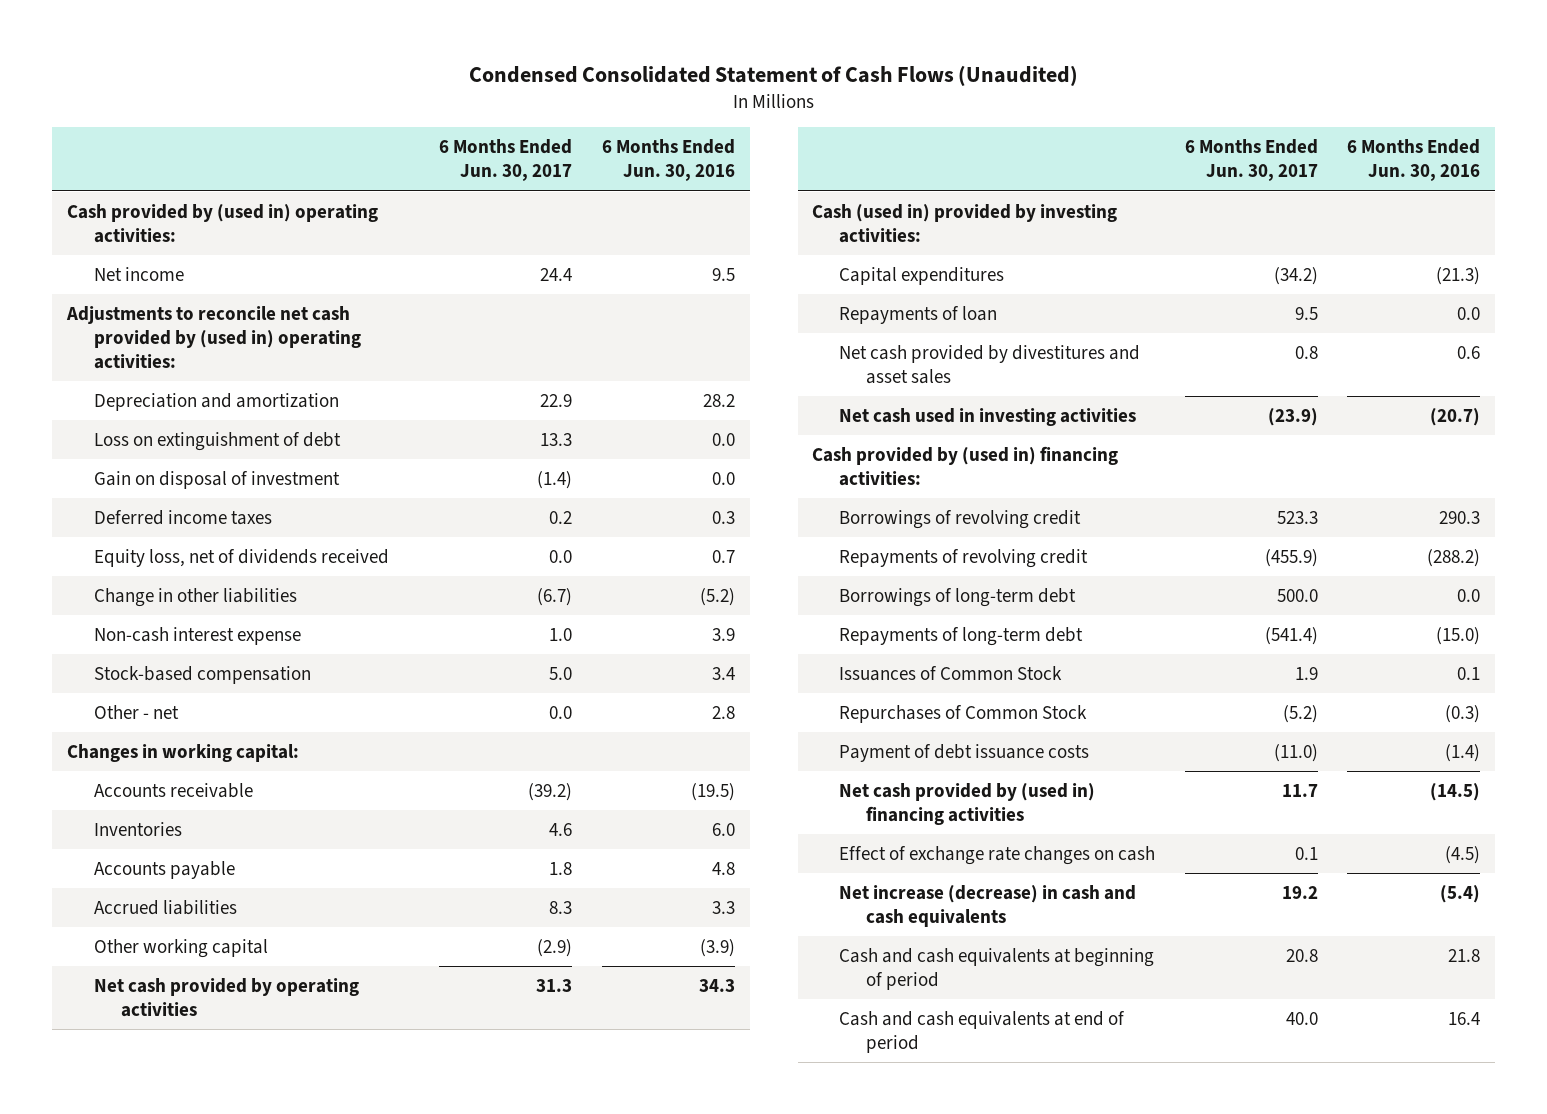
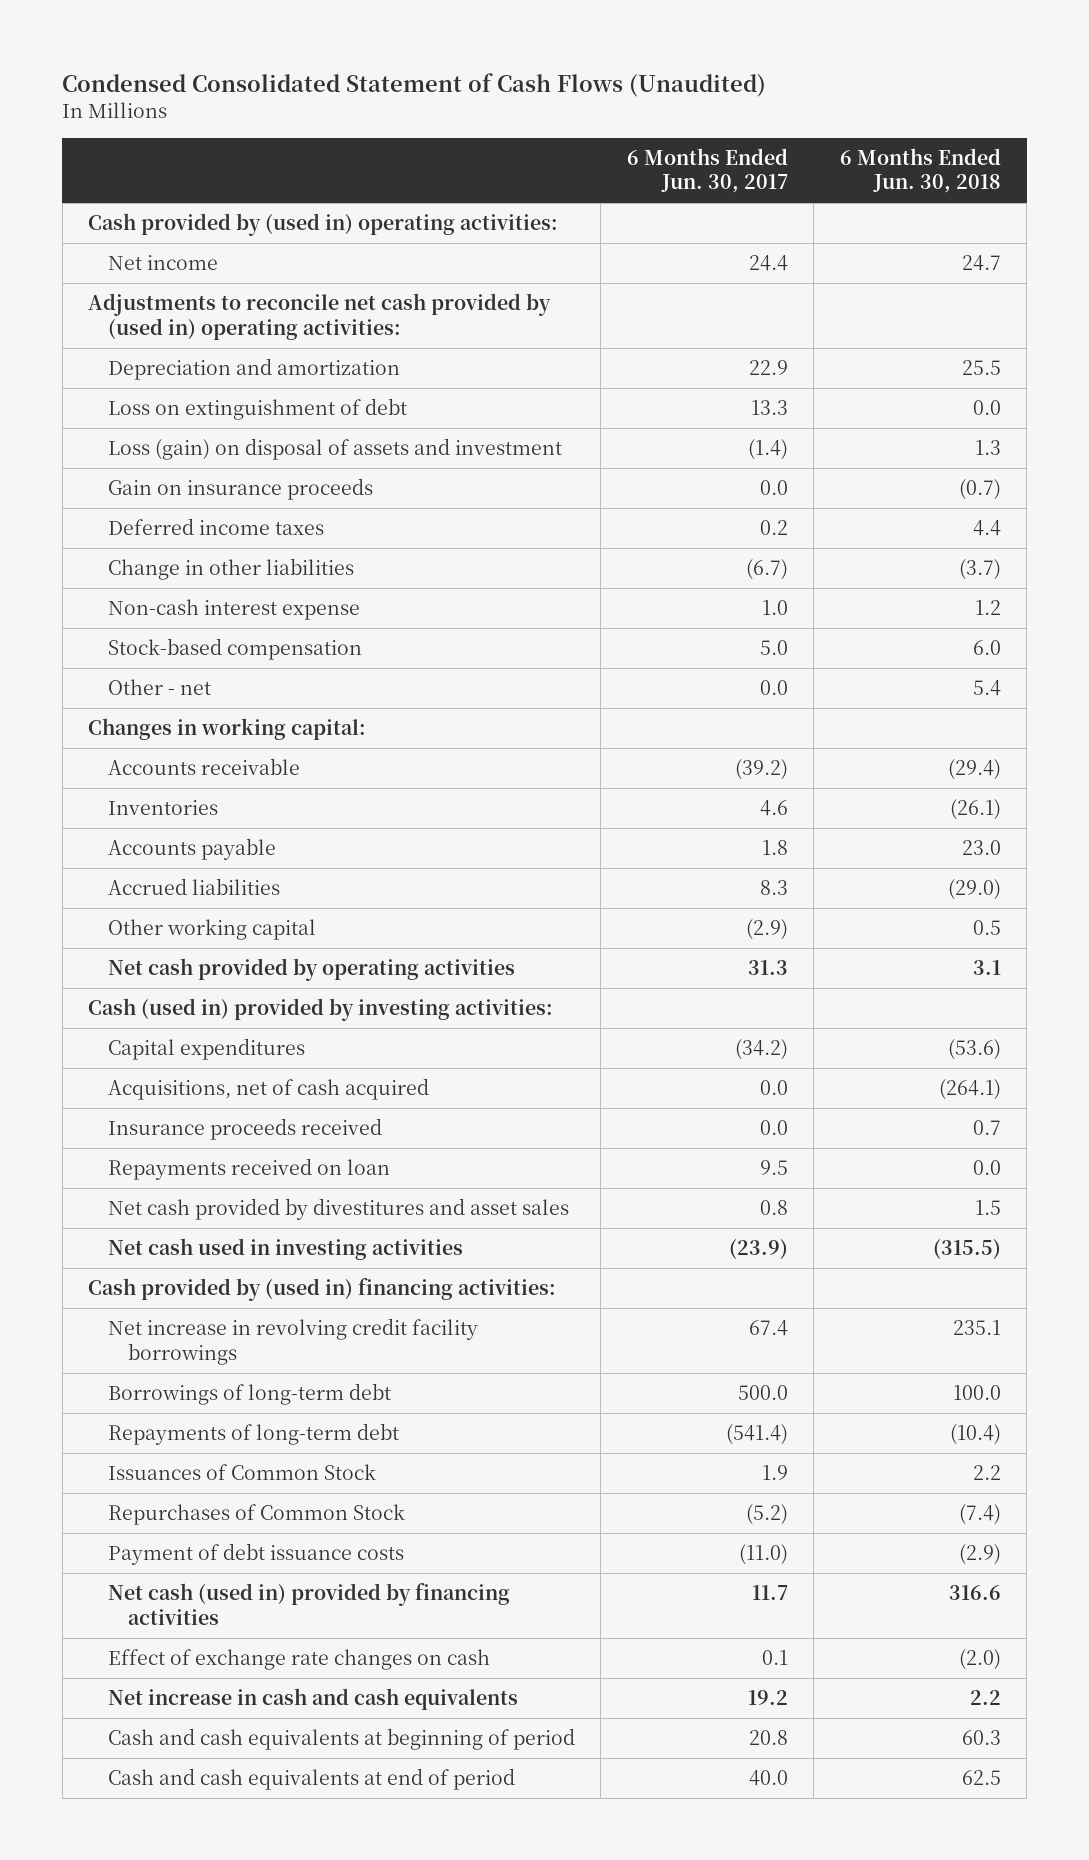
- | 6 Months Ended Jun. 30, 2017 | 6 Months Ended Jun. 30, 2016
+ | 6 Months Ended Jun. 30, 2017 | 6 Months Ended Jun. 30, 2018
- Gain on disposal of investment | (1.4) | 0.0
+ Loss (gain) on disposal of assets and investment | (1.4) | 1.3
+ Gain on insurance proceeds | 0.0 | (0.7)
- Equity loss, net of dividends received | 0.0 | 0.7
- Repayments of loan | 9.5 | 0.0
+ Acquisitions, net of cash acquired | 0.0 | (264.1)
+ Insurance proceeds received | 0.0 | 0.7
+ Repayments received on loan | 9.5 | 0.0
- Borrowings of revolving credit | 523.3 | 290.3
- Repayments of revolving credit | (455.9) | (288.2)
+ Net increase in revolving credit facility borrowings | 67.4 | 235.1
- Net cash provided by (used in) financing activities | 11.7 | (14.5)
+ Net cash (used in) provided by financing activities | 11.7 | 316.6
- Net increase (decrease) in cash and cash equivalents | 19.2 | (5.4)
+ Net increase in cash and cash equivalents | 19.2 | 2.2

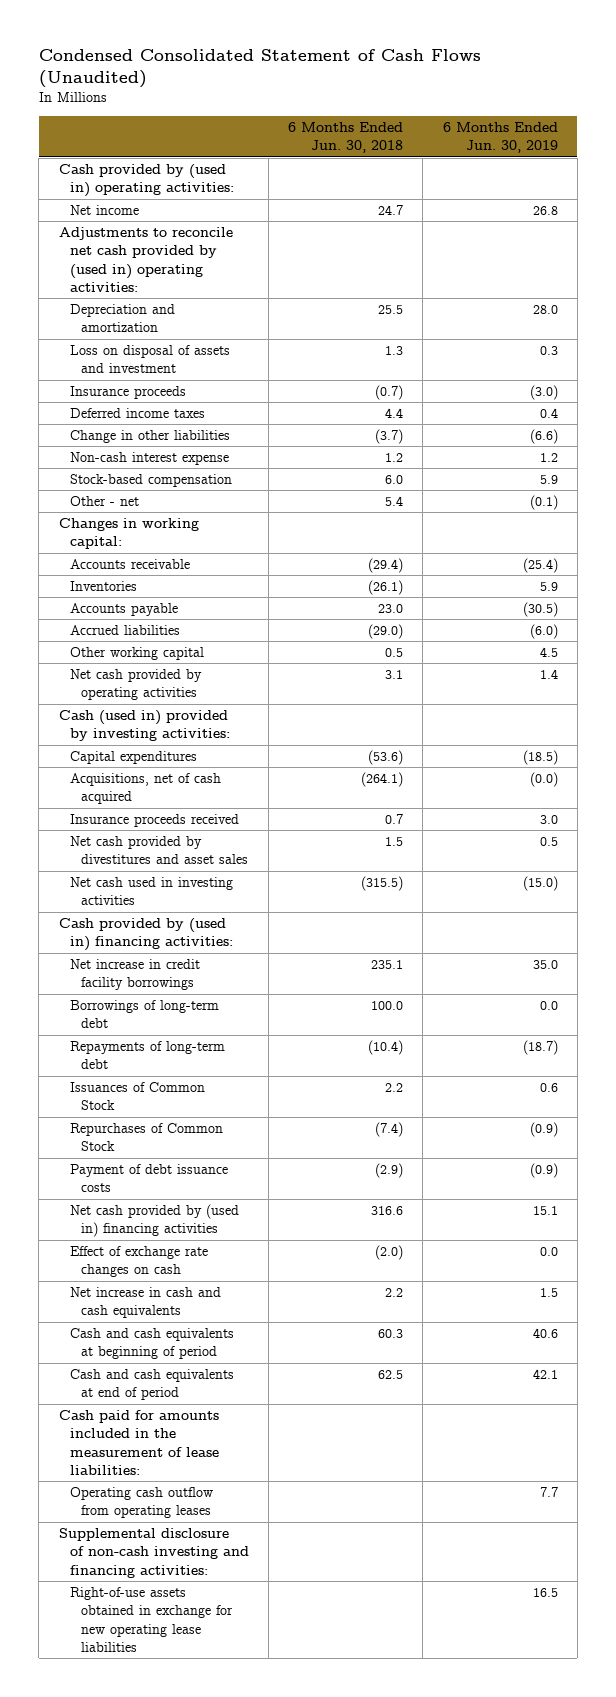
- | 6 Months Ended Jun. 30, 2017 | 6 Months Ended Jun. 30, 2018
+ | 6 Months Ended Jun. 30, 2018 | 6 Months Ended Jun. 30, 2019
- Loss on extinguishment of debt | 13.3 | 0.0
- Loss (gain) on disposal of assets and investment | (1.4) | 1.3
- Gain on insurance proceeds | 0.0 | (0.7)
+ Loss on disposal of assets and investment | 1.3 | 0.3
+ Insurance proceeds | (0.7) | (3.0)
- Repayments received on loan | 9.5 | 0.0
- Net increase in revolving credit facility borrowings | 67.4 | 235.1
+ Net increase in credit facility borrowings | 235.1 | 35.0
- Net cash (used in) provided by financing activities | 11.7 | 316.6
+ Net cash provided by (used in) financing activities | 316.6 | 15.1
+ Cash paid for amounts included in the measurement of lease liabilities:
+ Operating cash outflow from operating leases | | 7.7
+ Supplemental disclosure of non-cash investing and financing activities:
+ Right-of-use assets obtained in exchange for new operating lease liabilities | | 16.5

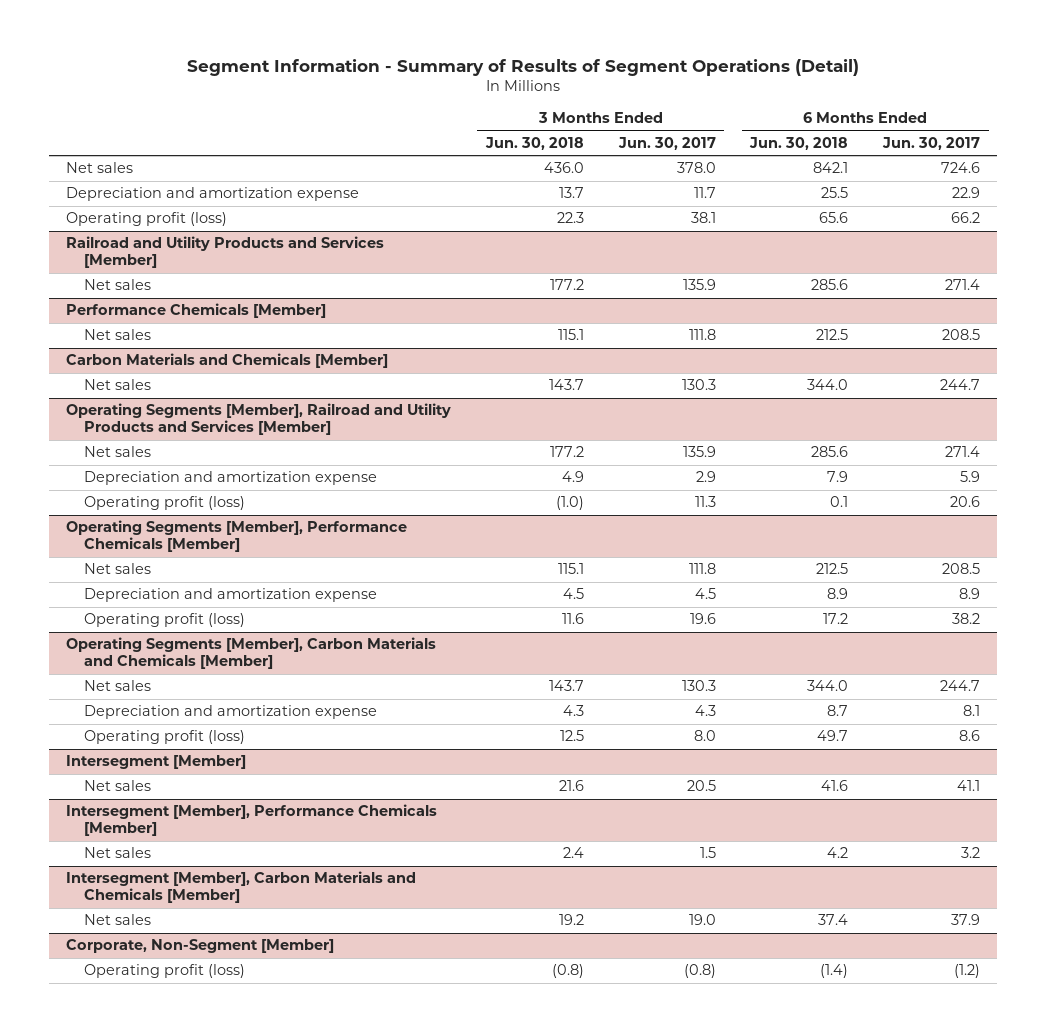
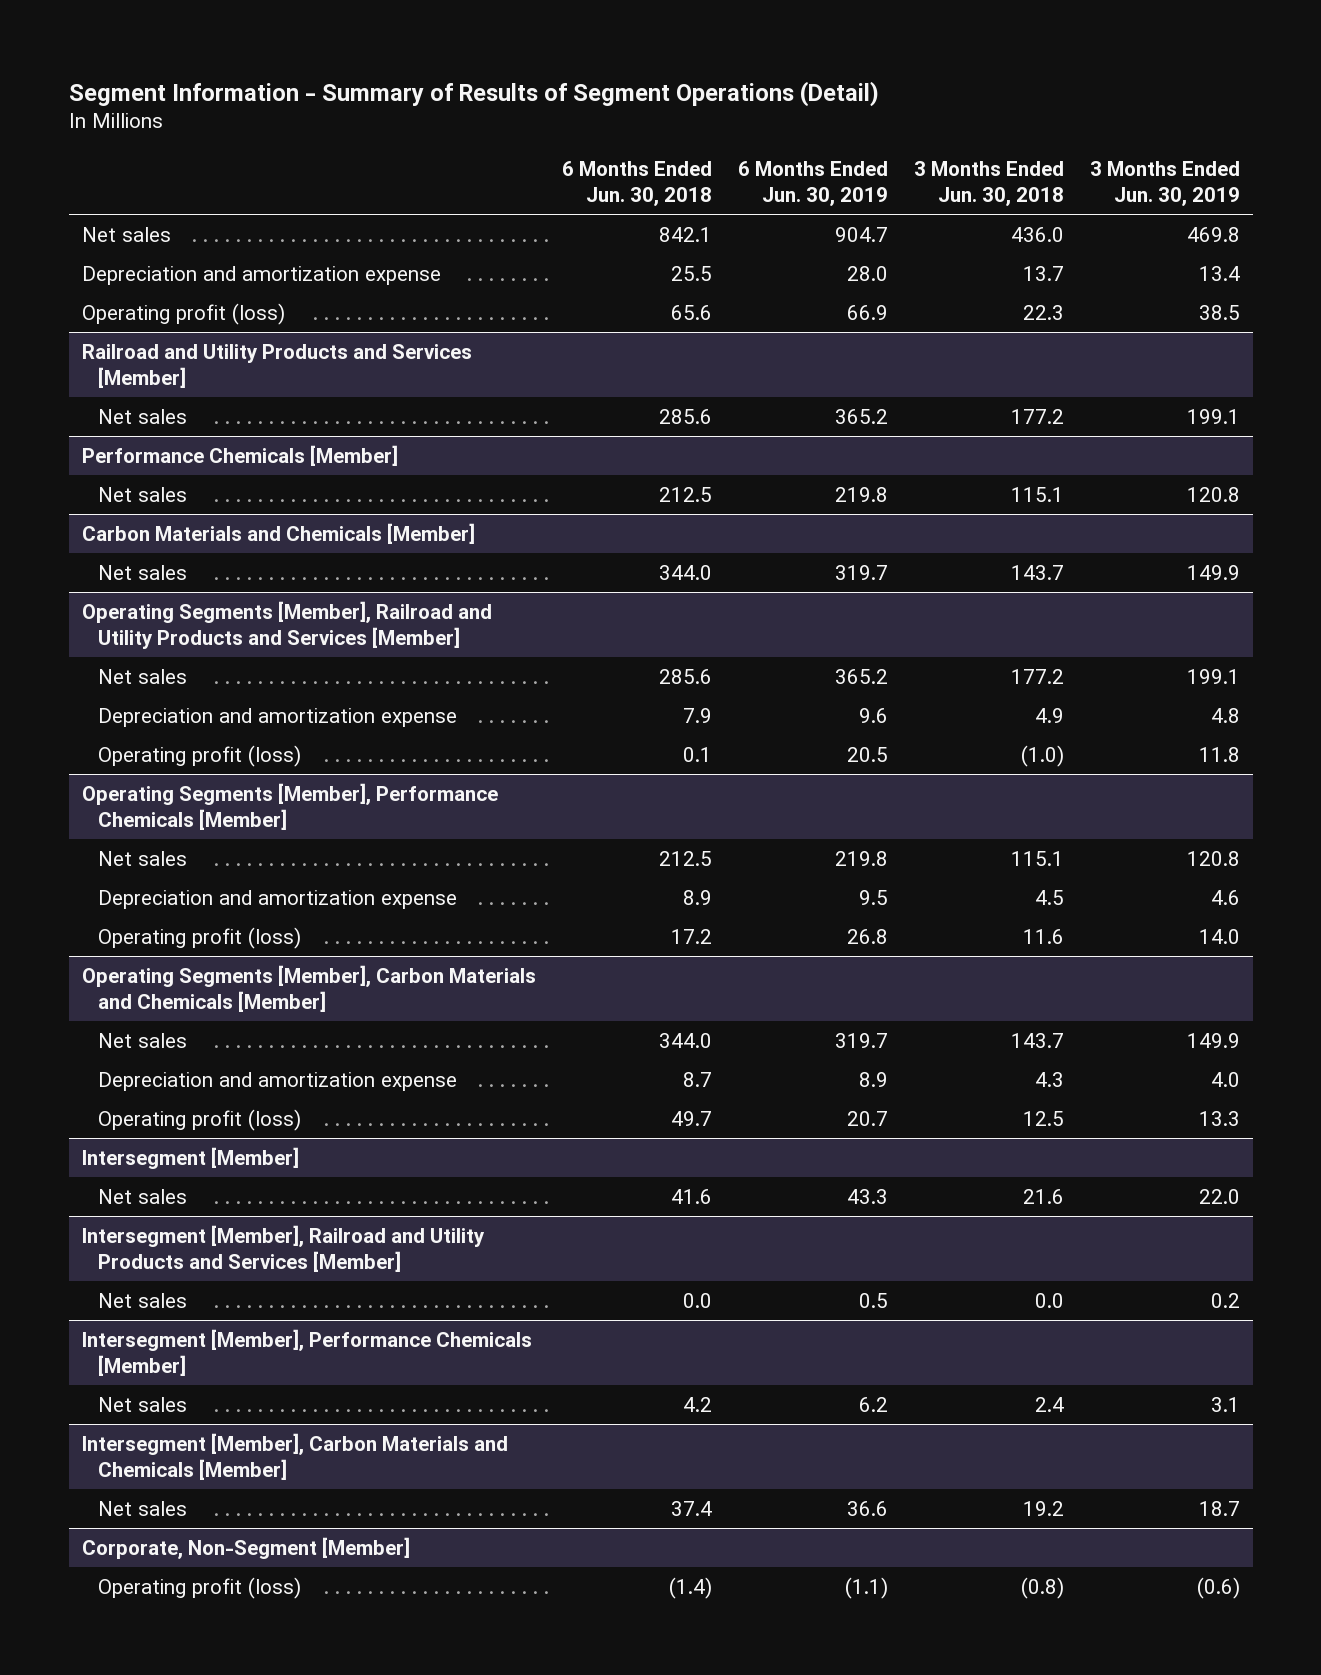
- | 3 Months Ended Jun. 30, 2018 | 3 Months Ended Jun. 30, 2017 | 6 Months Ended Jun. 30, 2018 | 6 Months Ended Jun. 30, 2017
+ | 6 Months Ended Jun. 30, 2018 | 6 Months Ended Jun. 30, 2019 | 3 Months Ended Jun. 30, 2018 | 3 Months Ended Jun. 30, 2019
+ Intersegment [Member], Railroad and Utility Products and Services [Member]
+ Net sales | 0.0 | 0.5 | 0.0 | 0.2

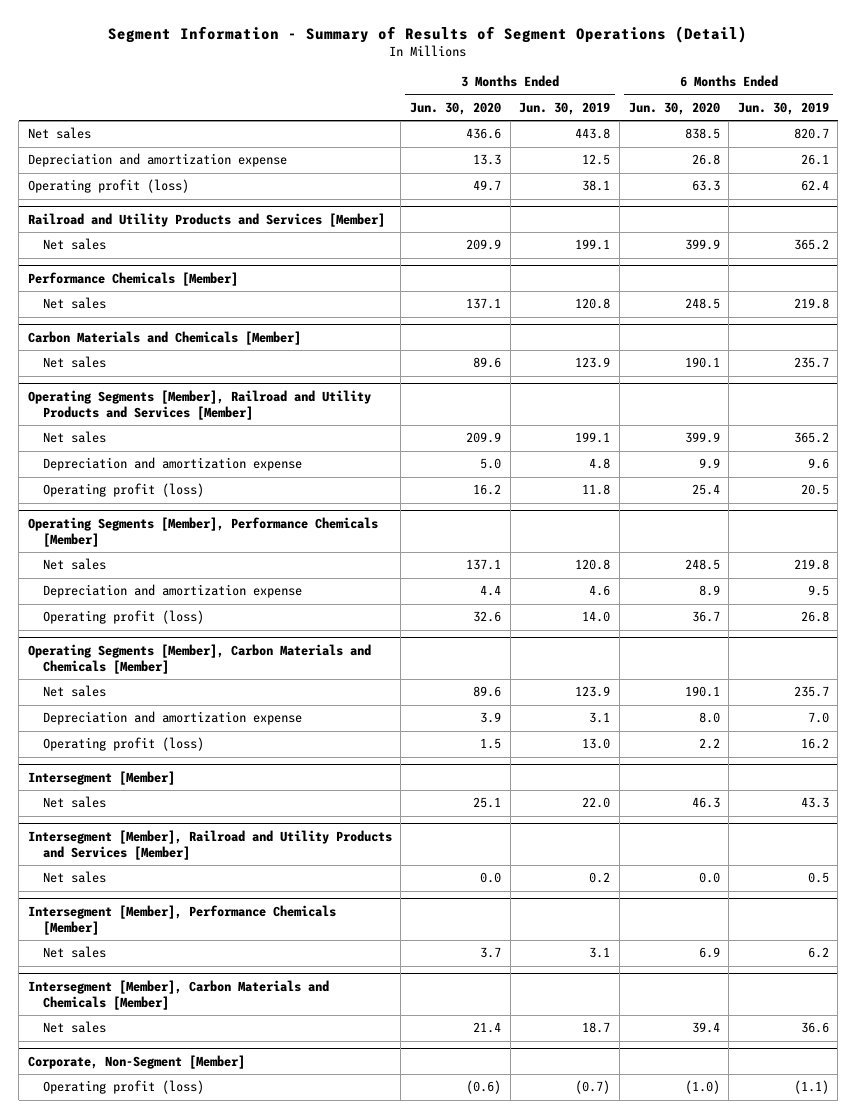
- | 6 Months Ended Jun. 30, 2018 | 6 Months Ended Jun. 30, 2019 | 3 Months Ended Jun. 30, 2018 | 3 Months Ended Jun. 30, 2019
+ | 3 Months Ended Jun. 30, 2020 | 3 Months Ended Jun. 30, 2019 | 6 Months Ended Jun. 30, 2020 | 6 Months Ended Jun. 30, 2019
- Net sales | 842.1 | 904.7 | 436.0 | 469.8
- Depreciation and amortization expense | 25.5 | 28.0 | 13.7 | 13.4
- Operating profit (loss) | 65.6 | 66.9 | 22.3 | 38.5
+ Net sales | 436.6 | 443.8 | 838.5 | 820.7
+ Depreciation and amortization expense | 13.3 | 12.5 | 26.8 | 26.1
+ Operating profit (loss) | 49.7 | 38.1 | 63.3 | 62.4
@ Carbon Materials and Chemicals [Member]
- Net sales | 344.0 | 319.7 | 143.7 | 149.9
+ Net sales | 89.6 | 123.9 | 190.1 | 235.7
@ Operating Segments [Member], Carbon Materials and Chemicals [Member]
- Net sales | 344.0 | 319.7 | 143.7 | 149.9
- Depreciation and amortization expense | 8.7 | 8.9 | 4.3 | 4.0
- Operating profit (loss) | 49.7 | 20.7 | 12.5 | 13.3
+ Net sales | 89.6 | 123.9 | 190.1 | 235.7
+ Depreciation and amortization expense | 3.9 | 3.1 | 8.0 | 7.0
+ Operating profit (loss) | 1.5 | 13.0 | 2.2 | 16.2
@ Corporate, Non-Segment [Member]
- Operating profit (loss) | (1.4) | (1.1) | (0.8) | (0.6)
+ Operating profit (loss) | (0.6) | (0.7) | (1.0) | (1.1)

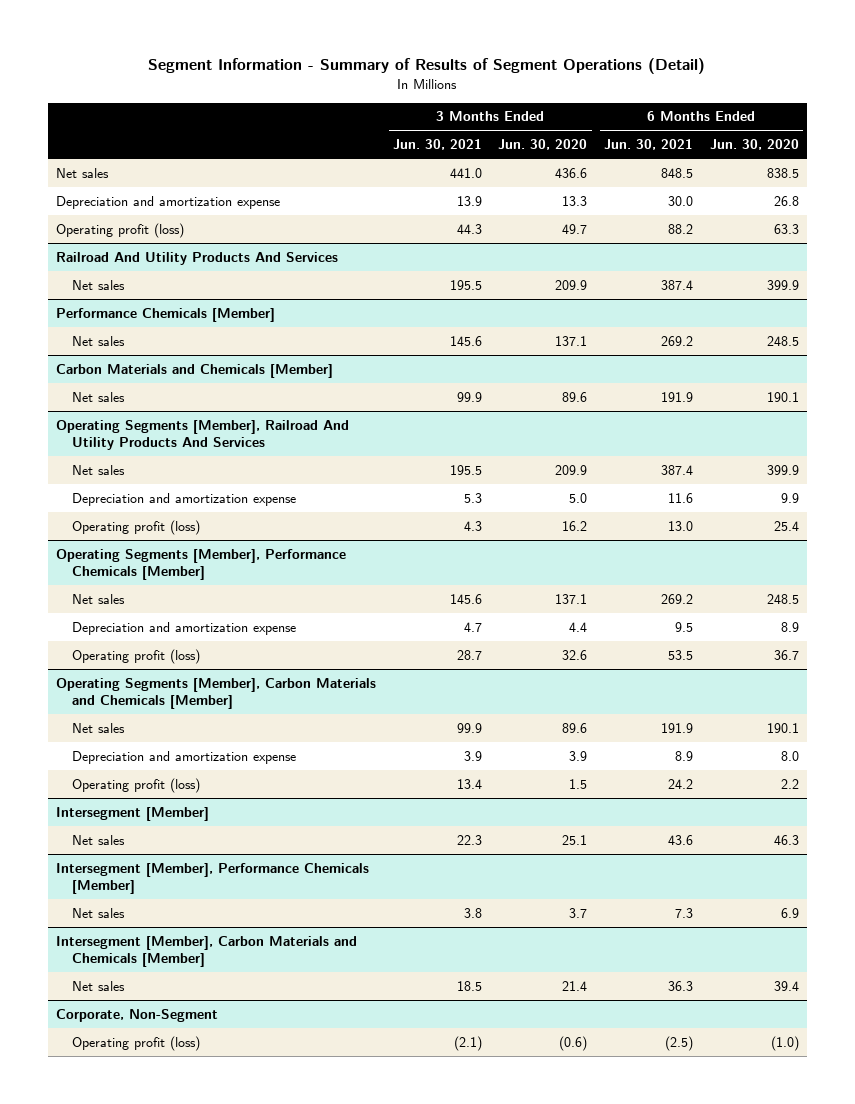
- | 3 Months Ended Jun. 30, 2020 | 3 Months Ended Jun. 30, 2019 | 6 Months Ended Jun. 30, 2020 | 6 Months Ended Jun. 30, 2019
+ | 3 Months Ended Jun. 30, 2021 | 3 Months Ended Jun. 30, 2020 | 6 Months Ended Jun. 30, 2021 | 6 Months Ended Jun. 30, 2020
- Railroad and Utility Products and Services [Member]
+ Railroad And Utility Products And Services
- Operating Segments [Member], Railroad and Utility Products and Services [Member]
+ Operating Segments [Member], Railroad And Utility Products And Services
- Intersegment [Member], Railroad and Utility Products and Services [Member]
- Net sales | 0.0 | 0.2 | 0.0 | 0.5
- Corporate, Non-Segment [Member]
+ Corporate, Non-Segment

